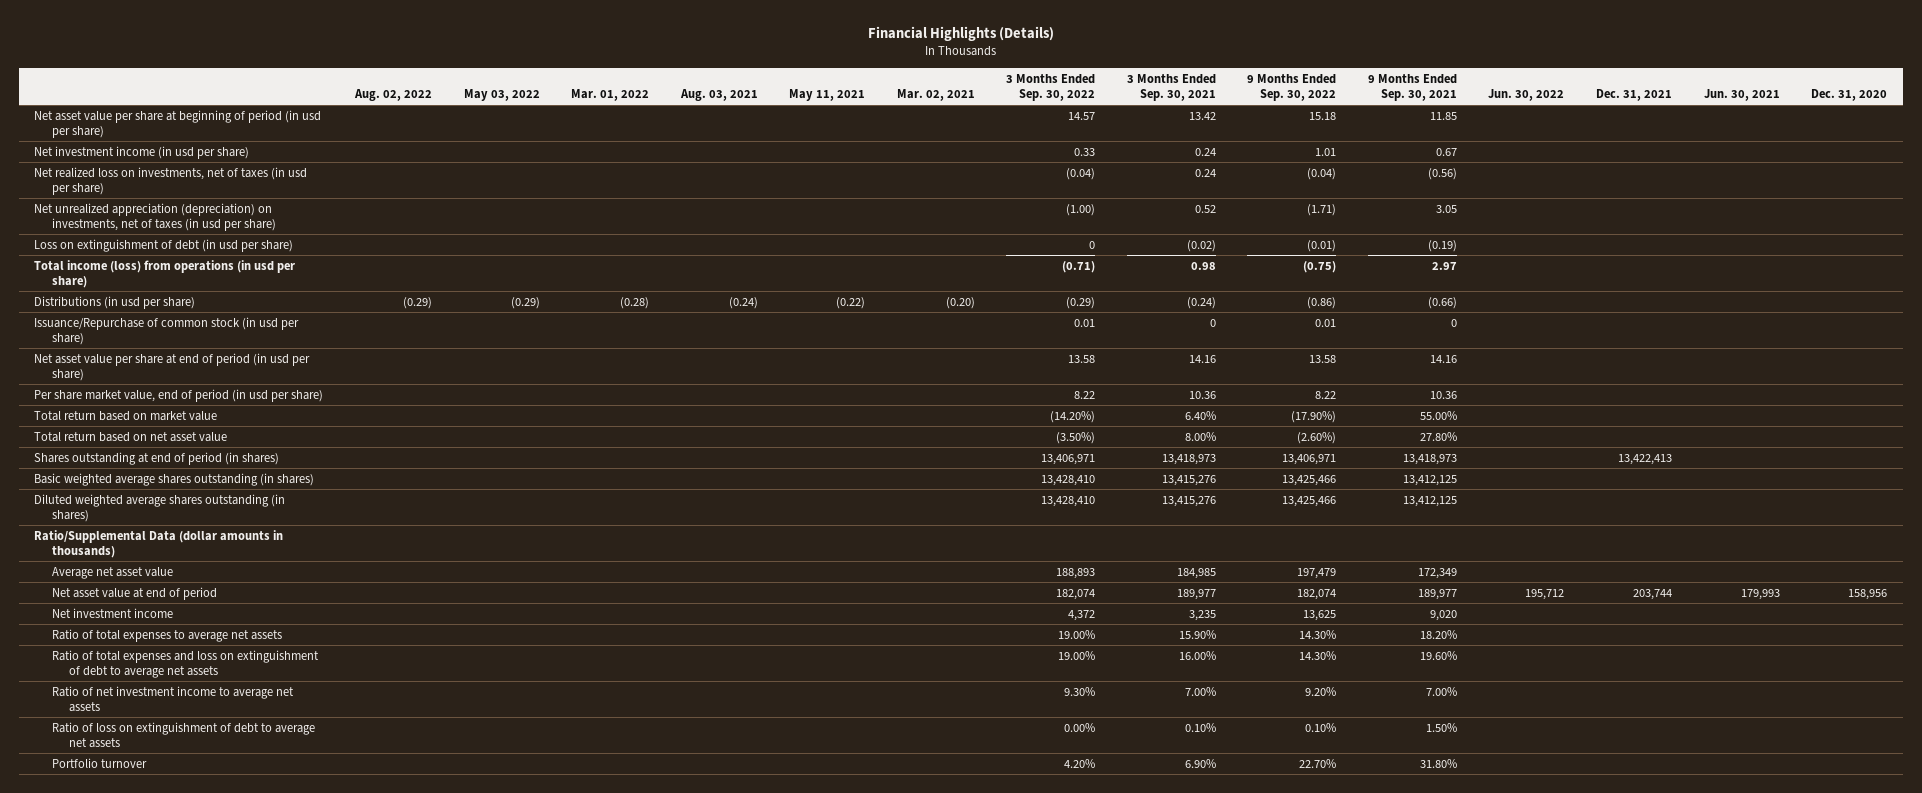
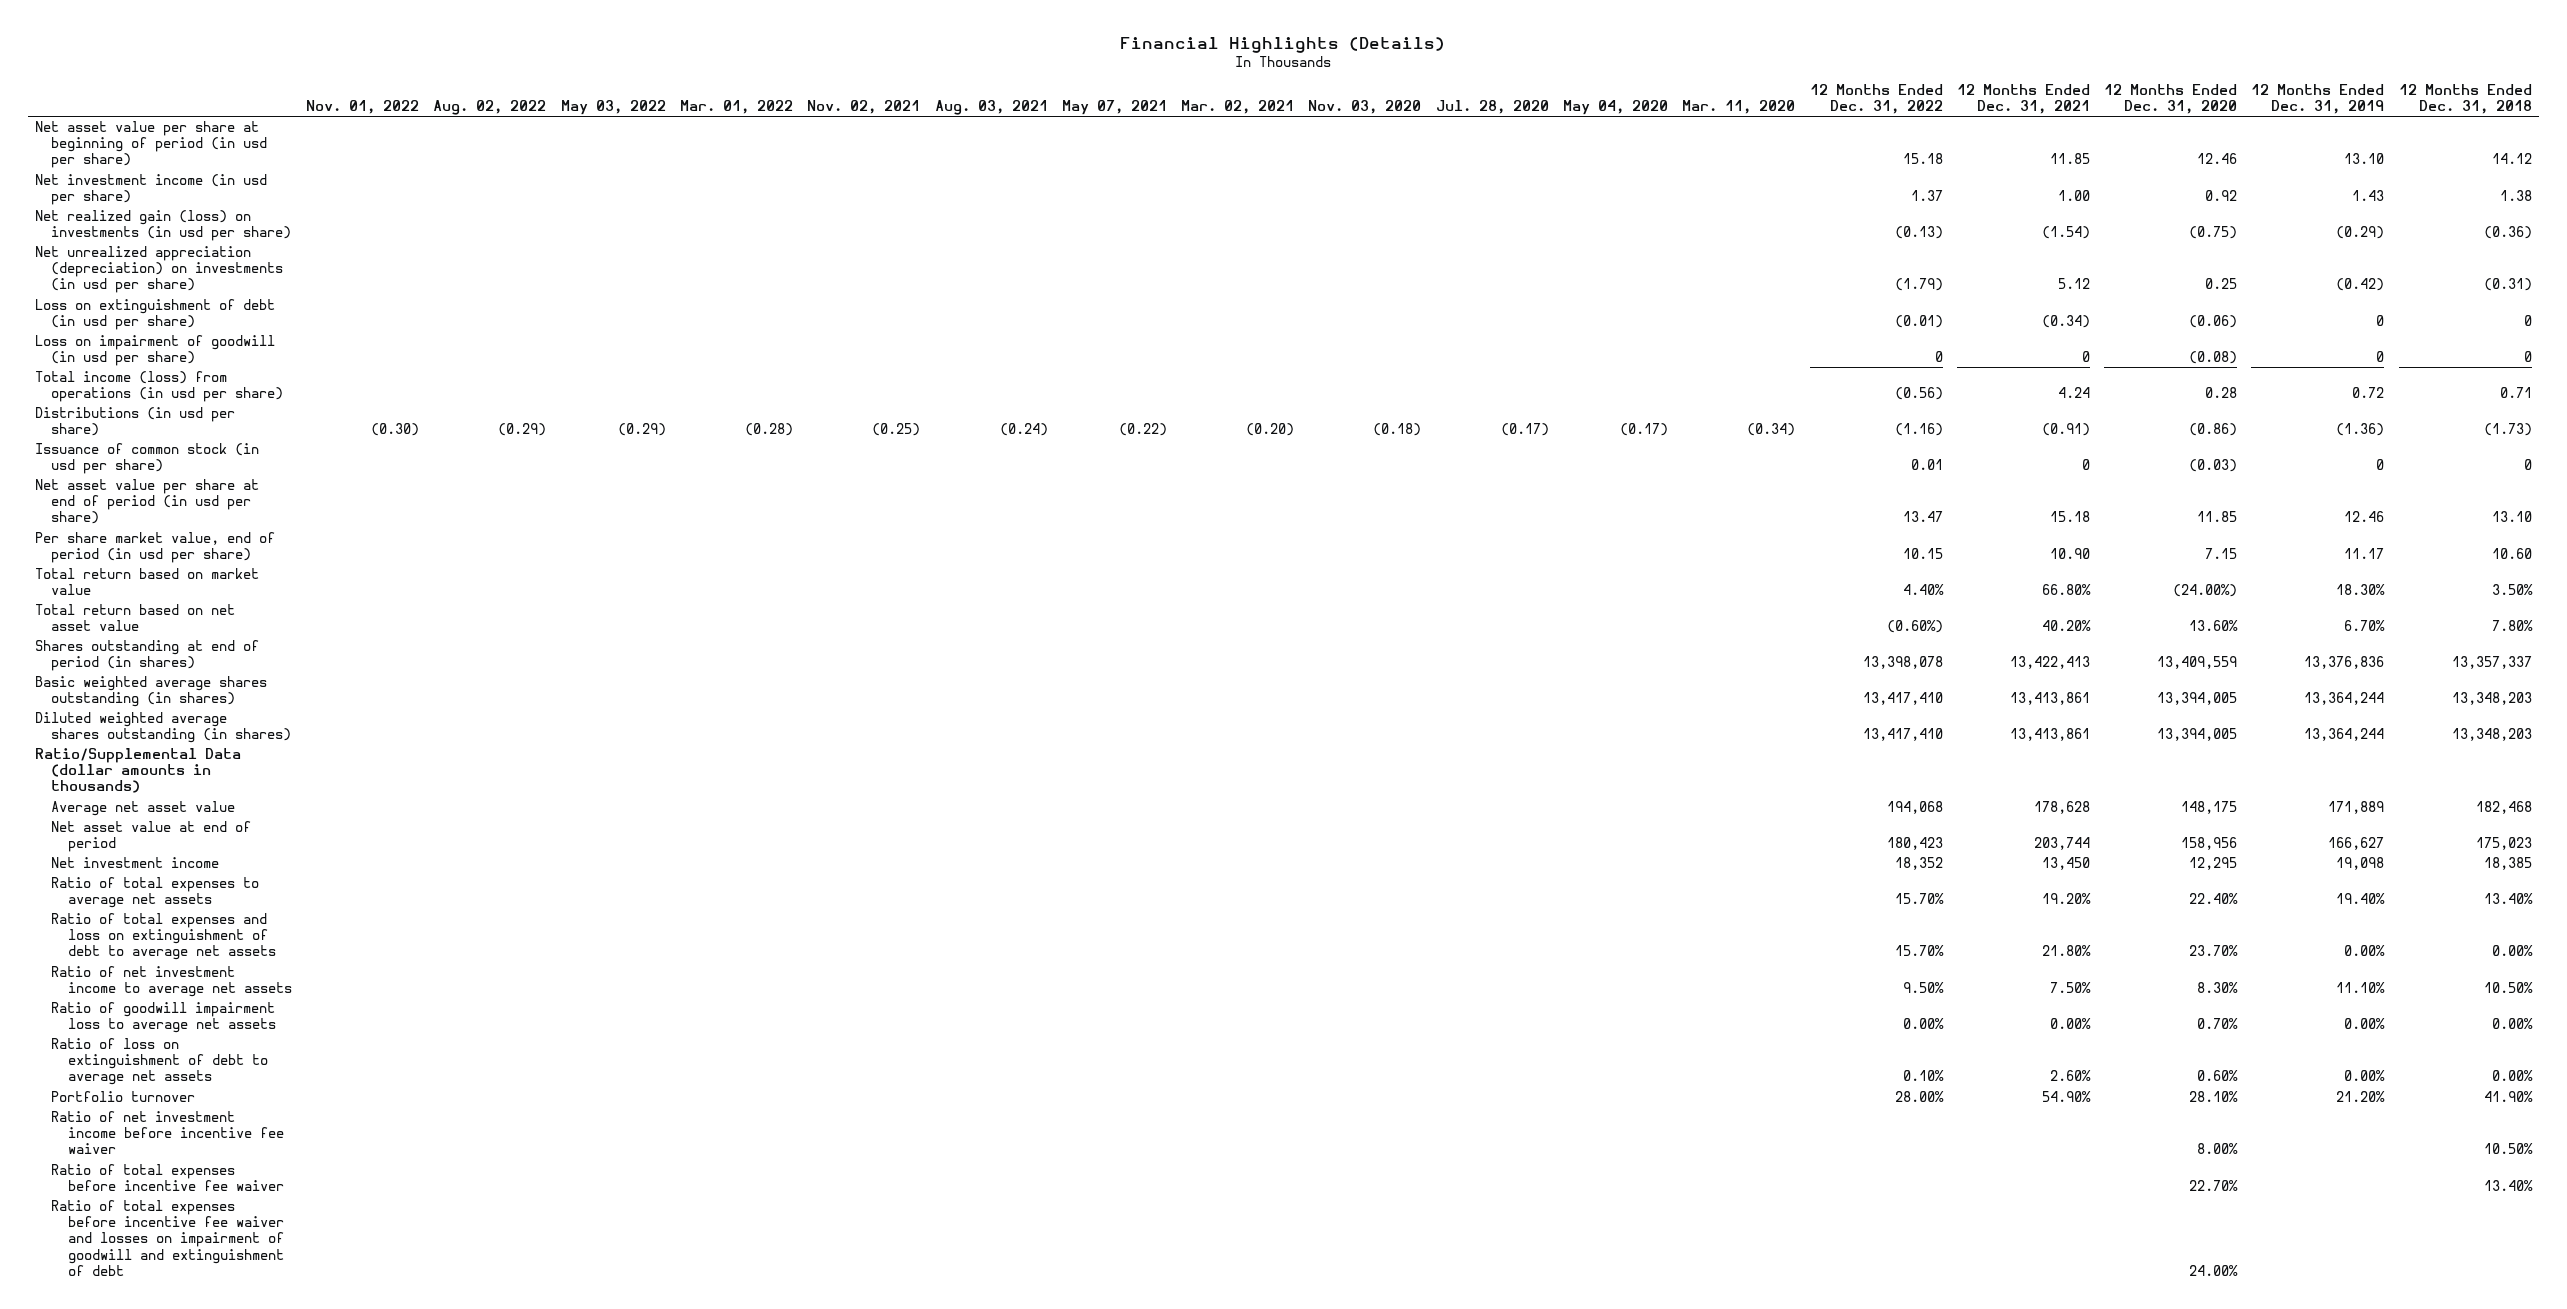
- | Aug. 02, 2022 | May 03, 2022 | Mar. 01, 2022 | Aug. 03, 2021 | May 11, 2021 | Mar. 02, 2021 | 3 Months Ended Sep. 30, 2022 | 3 Months Ended Sep. 30, 2021 | 9 Months Ended Sep. 30, 2022 | 9 Months Ended Sep. 30, 2021 | Jun. 30, 2022 | Dec. 31, 2021 | Jun. 30, 2021 | Dec. 31, 2020
+ | Nov. 01, 2022 | Aug. 02, 2022 | May 03, 2022 | Mar. 01, 2022 | Nov. 02, 2021 | Aug. 03, 2021 | May 07, 2021 | Mar. 02, 2021 | Nov. 03, 2020 | Jul. 28, 2020 | May 04, 2020 | Mar. 11, 2020 | 12 Months Ended Dec. 31, 2022 | 12 Months Ended Dec. 31, 2021 | 12 Months Ended Dec. 31, 2020 | 12 Months Ended Dec. 31, 2019 | 12 Months Ended Dec. 31, 2018
- Net realized loss on investments, net of taxes (in usd per share) | | | | | | | (0.04) | 0.24 | (0.04) | (0.56) | | | |
- Net unrealized appreciation (depreciation) on investments, net of taxes (in usd per share) | | | | | | | (1.00) | 0.52 | (1.71) | 3.05 | | | |
+ Net realized gain (loss) on investments (in usd per share) | | | | | | | | | | | | | (0.13) | (1.54) | (0.75) | (0.29) | (0.36)
+ Net unrealized appreciation (depreciation) on investments (in usd per share) | | | | | | | | | | | | | (1.79) | 5.12 | 0.25 | (0.42) | (0.31)
+ Loss on impairment of goodwill (in usd per share) | | | | | | | | | | | | | 0 | 0 | (0.08) | 0 | 0
- Issuance/Repurchase of common stock (in usd per share) | | | | | | | 0.01 | 0 | 0.01 | 0 | | | |
+ Issuance of common stock (in usd per share) | | | | | | | | | | | | | 0.01 | 0 | (0.03) | 0 | 0
+ Ratio of goodwill impairment loss to average net assets | | | | | | | | | | | | | 0.00% | 0.00% | 0.70% | 0.00% | 0.00%
+ Ratio of net investment income before incentive fee waiver | | | | | | | | | | | | | | | 8.00% | | 10.50%
+ Ratio of total expenses before incentive fee waiver | | | | | | | | | | | | | | | 22.70% | | 13.40%
+ Ratio of total expenses before incentive fee waiver and losses on impairment of goodwill and extinguishment of debt | | | | | | | | | | | | | | | 24.00% | |

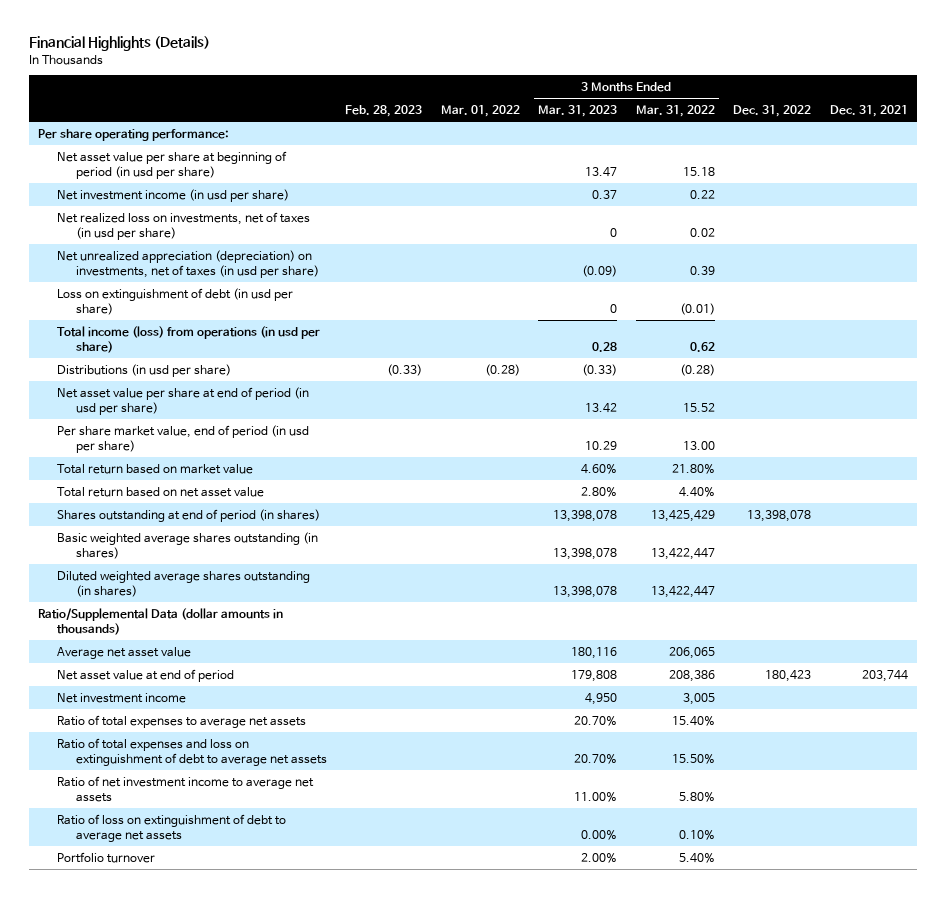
- | Nov. 01, 2022 | Aug. 02, 2022 | May 03, 2022 | Mar. 01, 2022 | Nov. 02, 2021 | Aug. 03, 2021 | May 07, 2021 | Mar. 02, 2021 | Nov. 03, 2020 | Jul. 28, 2020 | May 04, 2020 | Mar. 11, 2020 | 12 Months Ended Dec. 31, 2022 | 12 Months Ended Dec. 31, 2021 | 12 Months Ended Dec. 31, 2020 | 12 Months Ended Dec. 31, 2019 | 12 Months Ended Dec. 31, 2018
+ | Feb. 28, 2023 | Mar. 01, 2022 | 3 Months Ended Mar. 31, 2023 | 3 Months Ended Mar. 31, 2022 | Dec. 31, 2022 | Dec. 31, 2021
+ Per share operating performance:
- Net realized gain (loss) on investments (in usd per share) | | | | | | | | | | | | | (0.13) | (1.54) | (0.75) | (0.29) | (0.36)
- Net unrealized appreciation (depreciation) on investments (in usd per share) | | | | | | | | | | | | | (1.79) | 5.12 | 0.25 | (0.42) | (0.31)
+ Net realized loss on investments, net of taxes (in usd per share) | | | 0 | 0.02 | |
+ Net unrealized appreciation (depreciation) on investments, net of taxes (in usd per share) | | | (0.09) | 0.39 | |
- Loss on impairment of goodwill (in usd per share) | | | | | | | | | | | | | 0 | 0 | (0.08) | 0 | 0
- Issuance of common stock (in usd per share) | | | | | | | | | | | | | 0.01 | 0 | (0.03) | 0 | 0
- Ratio of goodwill impairment loss to average net assets | | | | | | | | | | | | | 0.00% | 0.00% | 0.70% | 0.00% | 0.00%
- Ratio of net investment income before incentive fee waiver | | | | | | | | | | | | | | | 8.00% | | 10.50%
- Ratio of total expenses before incentive fee waiver | | | | | | | | | | | | | | | 22.70% | | 13.40%
- Ratio of total expenses before incentive fee waiver and losses on impairment of goodwill and extinguishment of debt | | | | | | | | | | | | | | | 24.00% | |

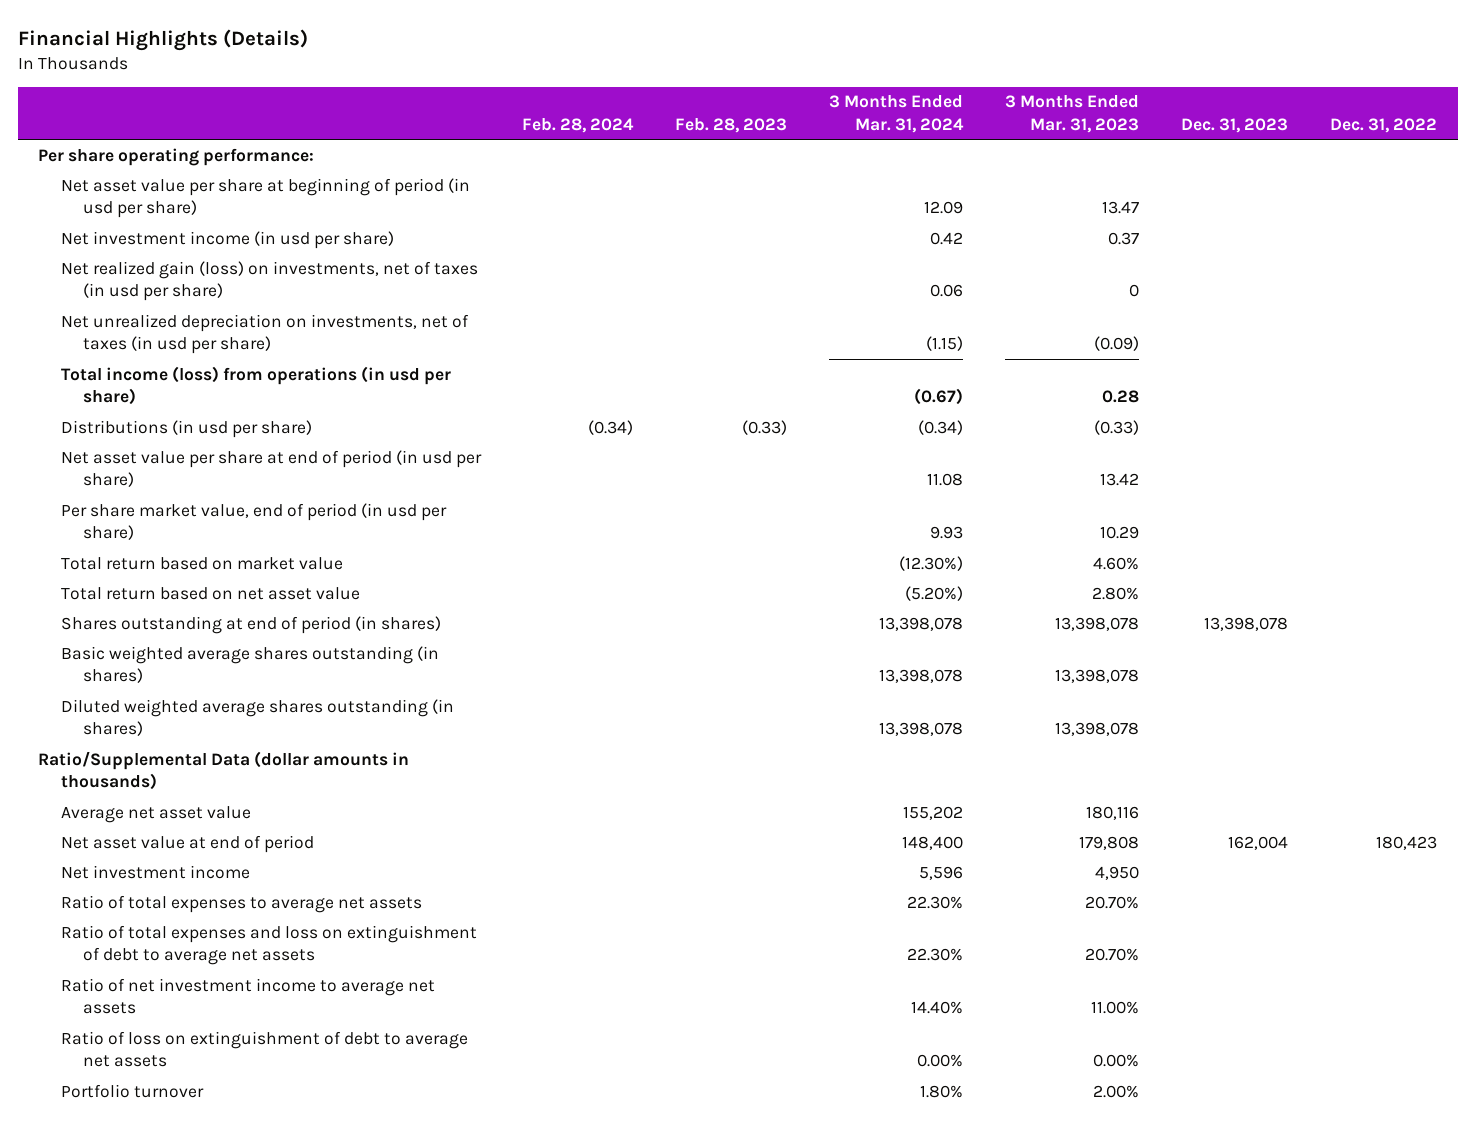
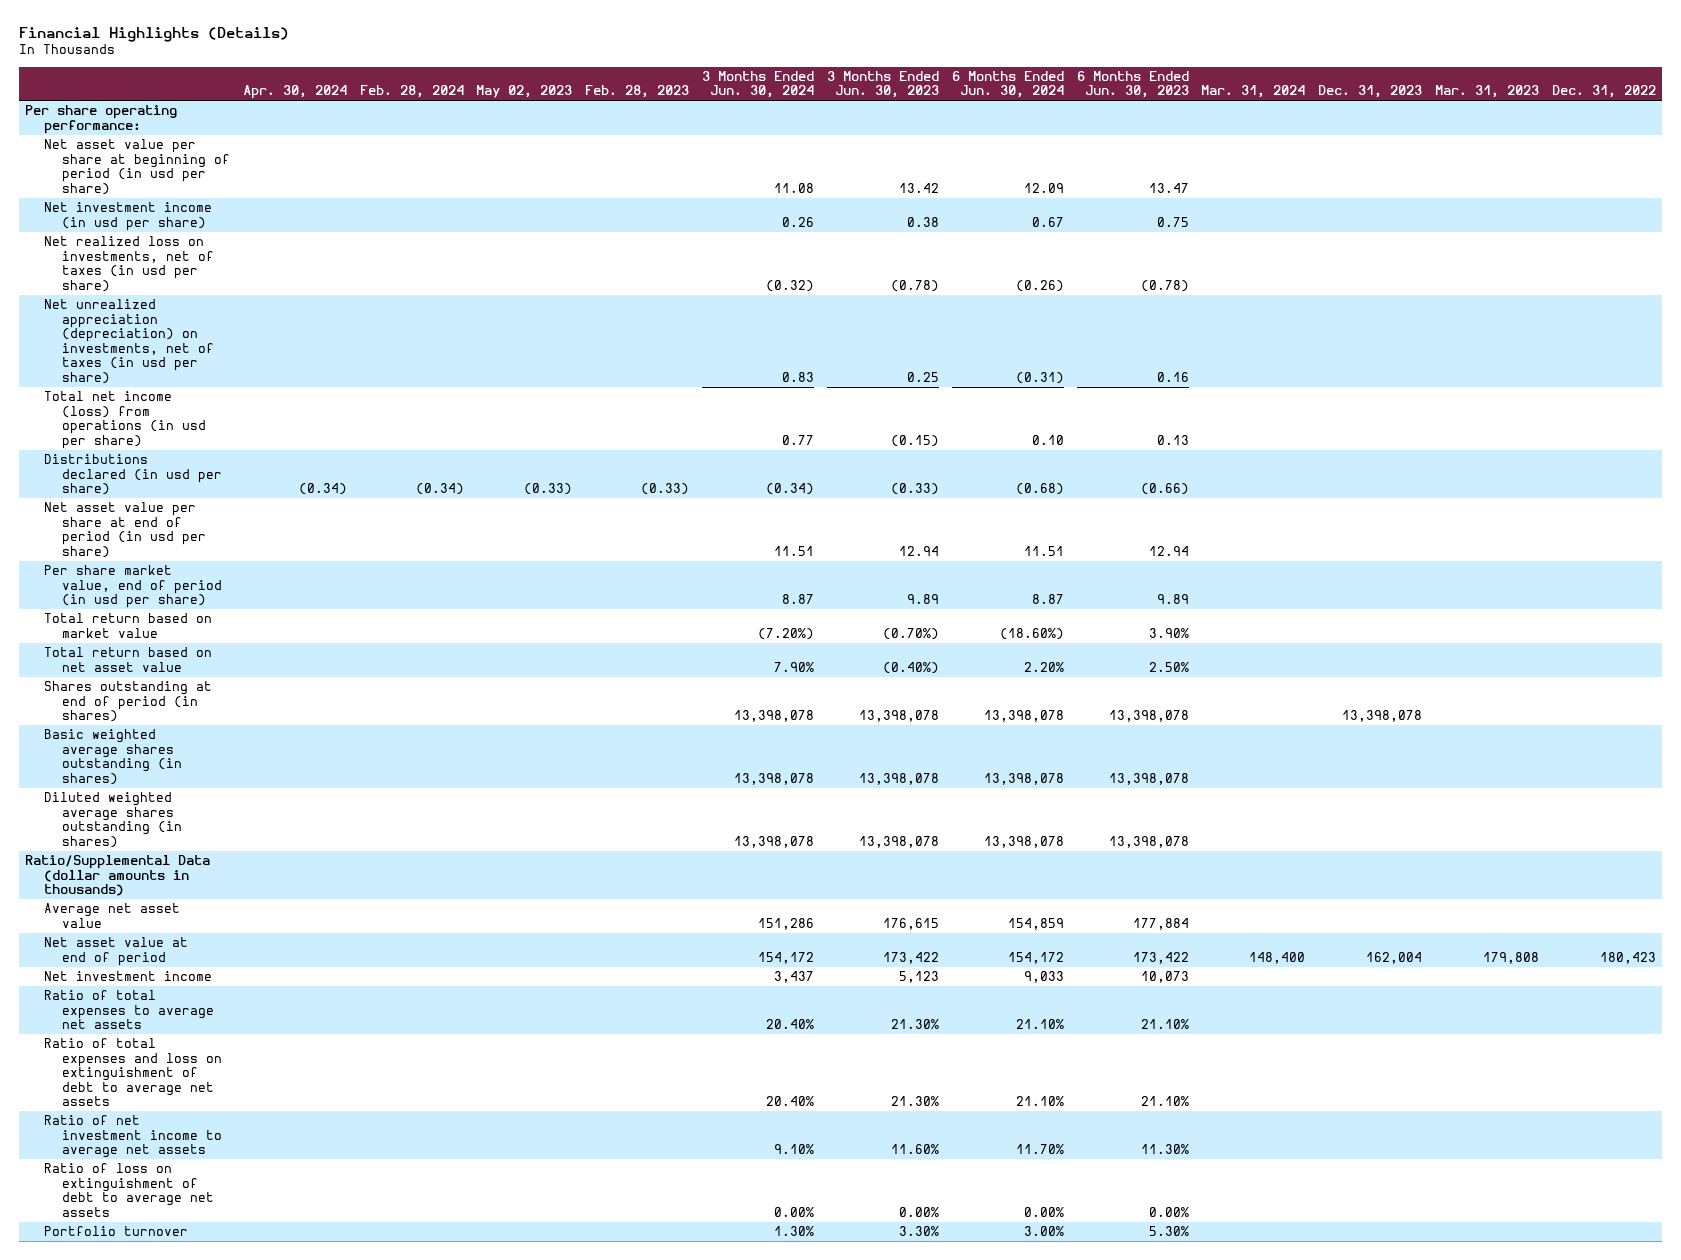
- | Feb. 28, 2024 | Feb. 28, 2023 | 3 Months Ended Mar. 31, 2024 | 3 Months Ended Mar. 31, 2023 | Dec. 31, 2023 | Dec. 31, 2022
+ | Apr. 30, 2024 | Feb. 28, 2024 | May 02, 2023 | Feb. 28, 2023 | 3 Months Ended Jun. 30, 2024 | 3 Months Ended Jun. 30, 2023 | 6 Months Ended Jun. 30, 2024 | 6 Months Ended Jun. 30, 2023 | Mar. 31, 2024 | Dec. 31, 2023 | Mar. 31, 2023 | Dec. 31, 2022
- Net realized gain (loss) on investments, net of taxes (in usd per share) | | | 0.06 | 0 | |
- Net unrealized depreciation on investments, net of taxes (in usd per share) | | | (1.15) | (0.09) | |
- Total income (loss) from operations (in usd per share) | | | (0.67) | 0.28 | |
- Distributions (in usd per share) | (0.34) | (0.33) | (0.34) | (0.33) | |
+ Net realized loss on investments, net of taxes (in usd per share) | | | | | (0.32) | (0.78) | (0.26) | (0.78) | | | |
+ Net unrealized appreciation (depreciation) on investments, net of taxes (in usd per share) | | | | | 0.83 | 0.25 | (0.31) | 0.16 | | | |
+ Total net income (loss) from operations (in usd per share) | | | | | 0.77 | (0.15) | 0.10 | 0.13 | | | |
+ Distributions declared (in usd per share) | (0.34) | (0.34) | (0.33) | (0.33) | (0.34) | (0.33) | (0.68) | (0.66) | | | |

